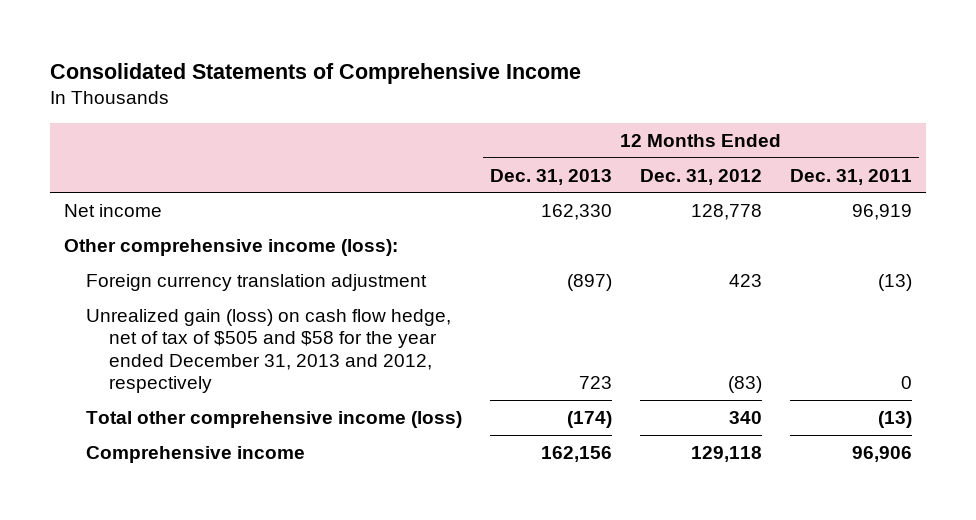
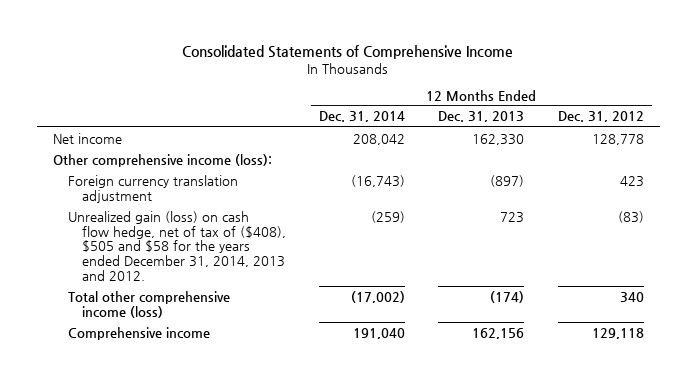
- | 12 Months Ended Dec. 31, 2013 | 12 Months Ended Dec. 31, 2012 | 12 Months Ended Dec. 31, 2011
+ | 12 Months Ended Dec. 31, 2014 | 12 Months Ended Dec. 31, 2013 | 12 Months Ended Dec. 31, 2012
- Unrealized gain (loss) on cash flow hedge, net of tax of $505 and $58 for the year ended December 31, 2013 and 2012, respectively | 723 | (83) | 0
+ Unrealized gain (loss) on cash flow hedge, net of tax of ($408), $505 and $58 for the years ended December 31, 2014, 2013 and 2012. | (259) | 723 | (83)

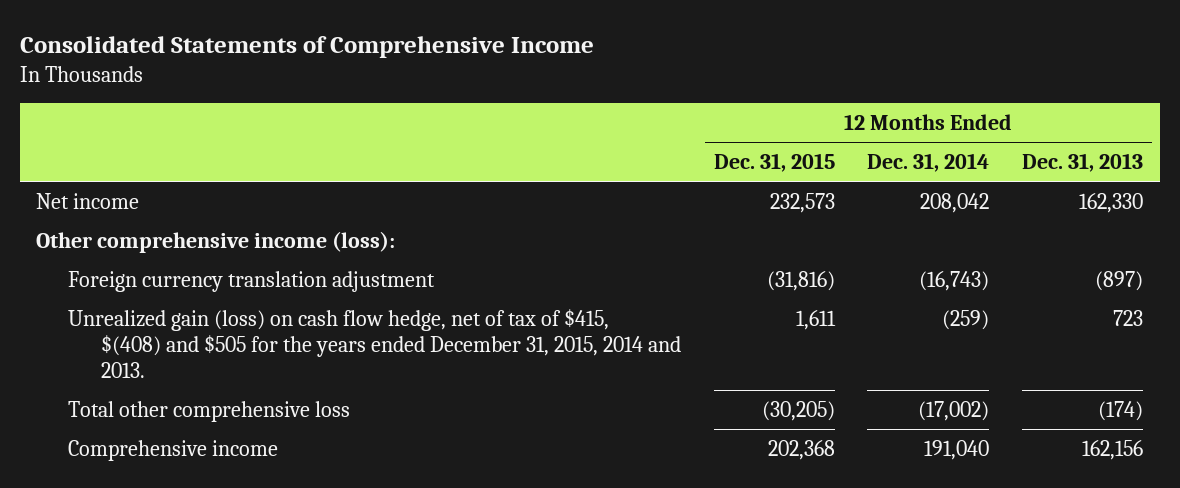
- | 12 Months Ended Dec. 31, 2014 | 12 Months Ended Dec. 31, 2013 | 12 Months Ended Dec. 31, 2012
+ | 12 Months Ended Dec. 31, 2015 | 12 Months Ended Dec. 31, 2014 | 12 Months Ended Dec. 31, 2013
- Unrealized gain (loss) on cash flow hedge, net of tax of ($408), $505 and $58 for the years ended December 31, 2014, 2013 and 2012. | (259) | 723 | (83)
- Total other comprehensive income (loss) | (17,002) | (174) | 340
+ Unrealized gain (loss) on cash flow hedge, net of tax of $415, $(408) and $505 for the years ended December 31, 2015, 2014 and 2013. | 1,611 | (259) | 723
+ Total other comprehensive loss | (30,205) | (17,002) | (174)

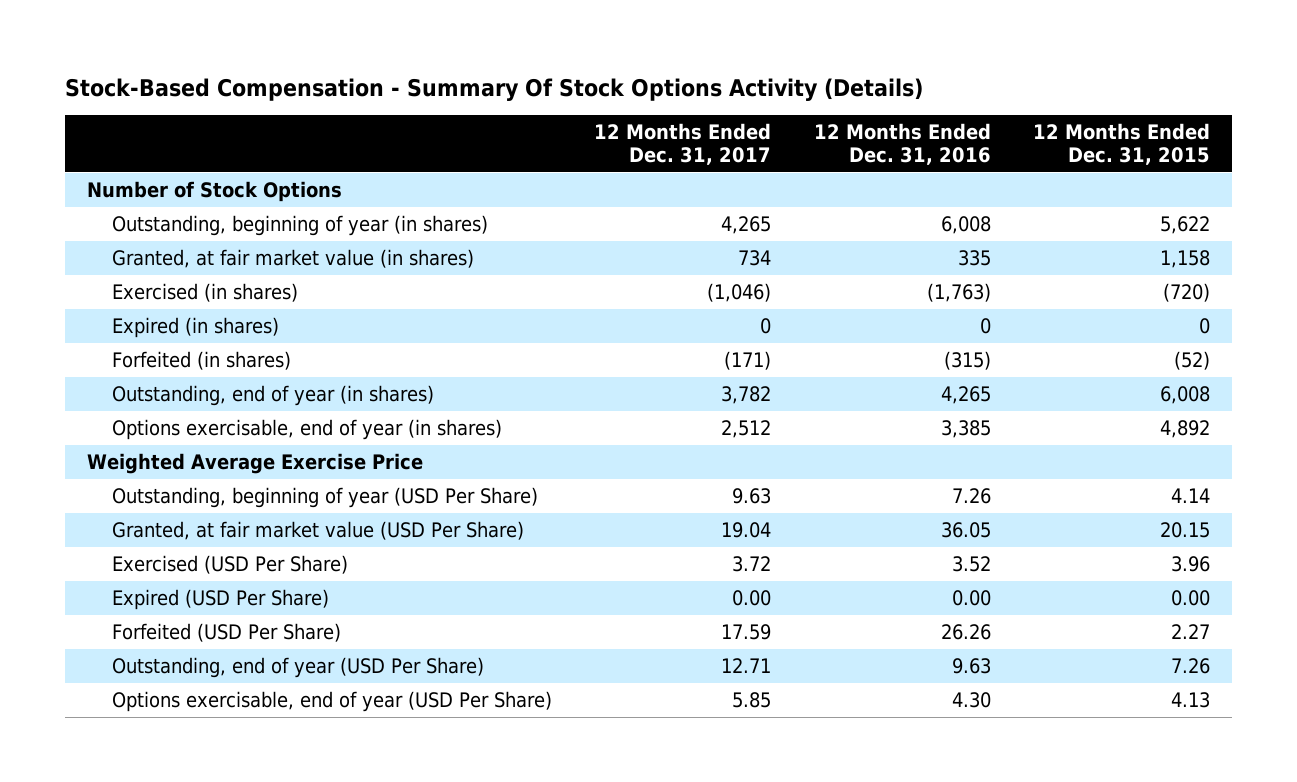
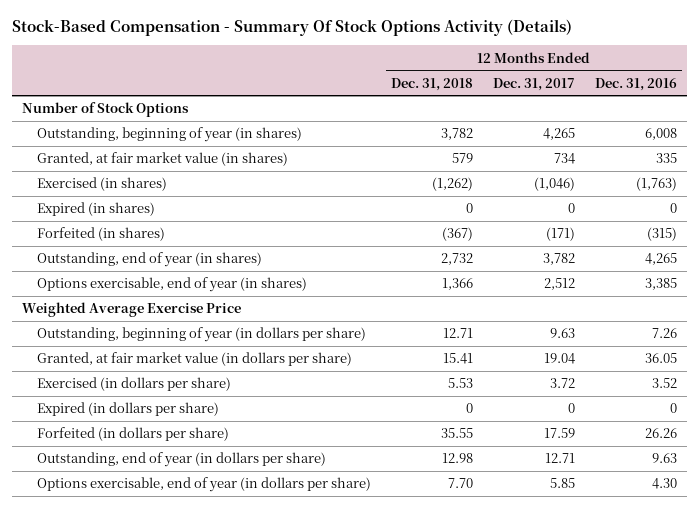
- | 12 Months Ended Dec. 31, 2017 | 12 Months Ended Dec. 31, 2016 | 12 Months Ended Dec. 31, 2015
+ | 12 Months Ended Dec. 31, 2018 | 12 Months Ended Dec. 31, 2017 | 12 Months Ended Dec. 31, 2016
- Outstanding, beginning of year (USD Per Share) | 9.63 | 7.26 | 4.14
- Granted, at fair market value (USD Per Share) | 19.04 | 36.05 | 20.15
- Exercised (USD Per Share) | 3.72 | 3.52 | 3.96
- Expired (USD Per Share) | 0.00 | 0.00 | 0.00
- Forfeited (USD Per Share) | 17.59 | 26.26 | 2.27
- Outstanding, end of year (USD Per Share) | 12.71 | 9.63 | 7.26
- Options exercisable, end of year (USD Per Share) | 5.85 | 4.30 | 4.13
+ Outstanding, beginning of year (in dollars per share) | 12.71 | 9.63 | 7.26
+ Granted, at fair market value (in dollars per share) | 15.41 | 19.04 | 36.05
+ Exercised (in dollars per share) | 5.53 | 3.72 | 3.52
+ Expired (in dollars per share) | 0 | 0 | 0
+ Forfeited (in dollars per share) | 35.55 | 17.59 | 26.26
+ Outstanding, end of year (in dollars per share) | 12.98 | 12.71 | 9.63
+ Options exercisable, end of year (in dollars per share) | 7.70 | 5.85 | 4.30

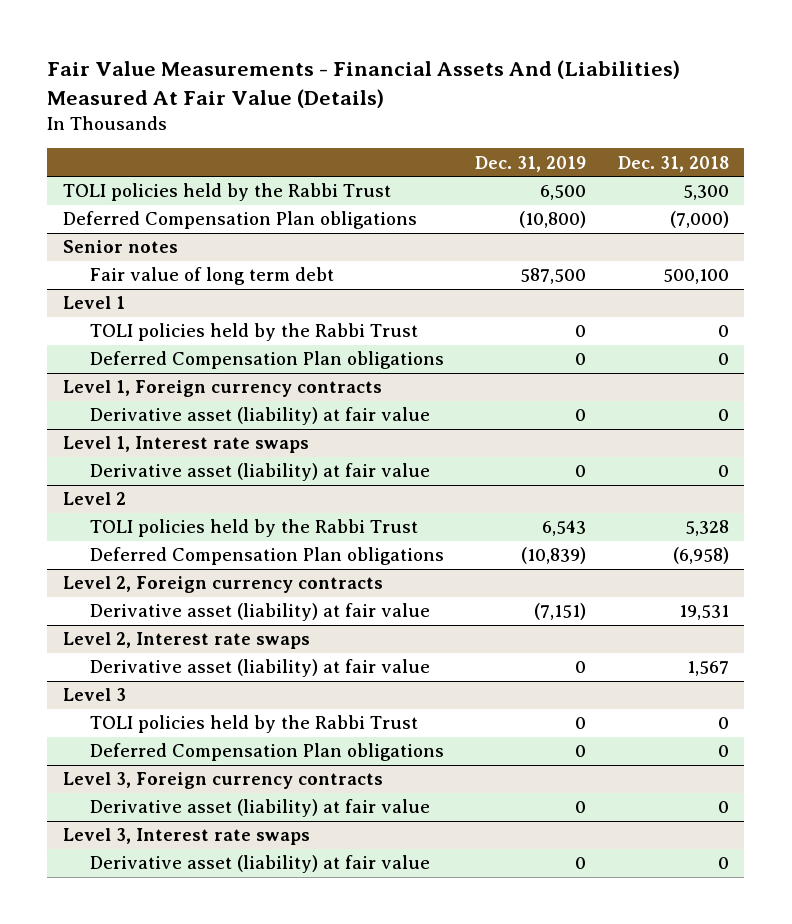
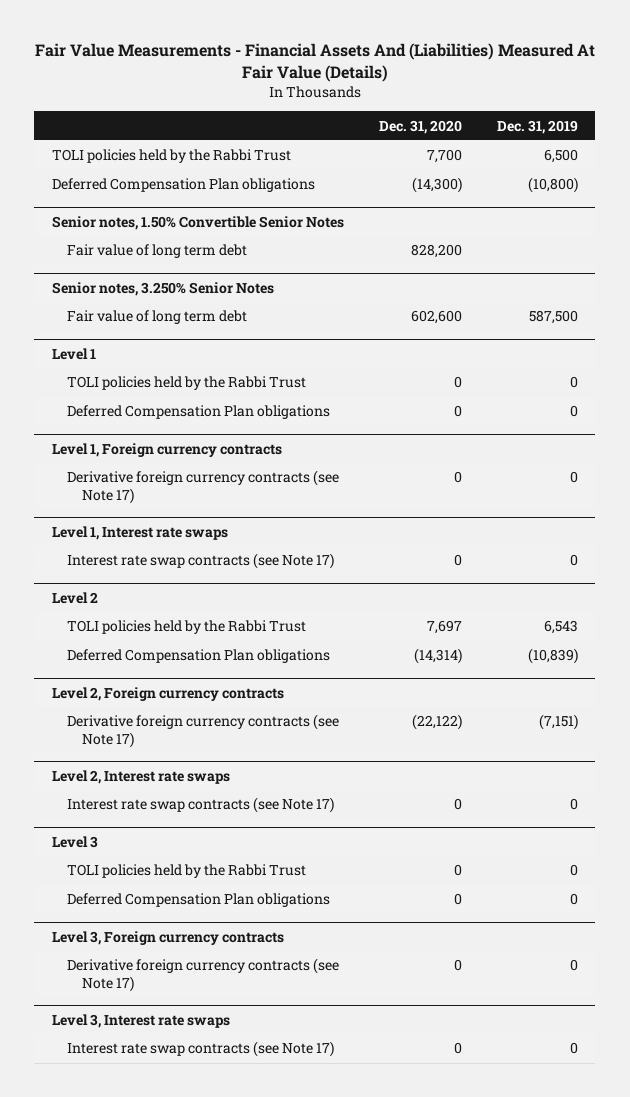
- | Dec. 31, 2019 | Dec. 31, 2018
+ | Dec. 31, 2020 | Dec. 31, 2019
- Senior notes
+ Senior notes, 1.50% Convertible Senior Notes
+ Fair value of long term debt | 828,200 |
+ Senior notes, 3.250% Senior Notes
@ Level 1, Foreign currency contracts
- Derivative asset (liability) at fair value | 0 | 0
+ Derivative foreign currency contracts (see Note 17) | 0 | 0
@ Level 1, Interest rate swaps
- Derivative asset (liability) at fair value | 0 | 0
+ Interest rate swap contracts (see Note 17) | 0 | 0
@ Level 2, Foreign currency contracts
- Derivative asset (liability) at fair value | (7,151) | 19,531
+ Derivative foreign currency contracts (see Note 17) | (22,122) | (7,151)
@ Level 2, Interest rate swaps
- Derivative asset (liability) at fair value | 0 | 1,567
+ Interest rate swap contracts (see Note 17) | 0 | 0
@ Level 3, Foreign currency contracts
- Derivative asset (liability) at fair value | 0 | 0
+ Derivative foreign currency contracts (see Note 17) | 0 | 0
@ Level 3, Interest rate swaps
- Derivative asset (liability) at fair value | 0 | 0
+ Interest rate swap contracts (see Note 17) | 0 | 0

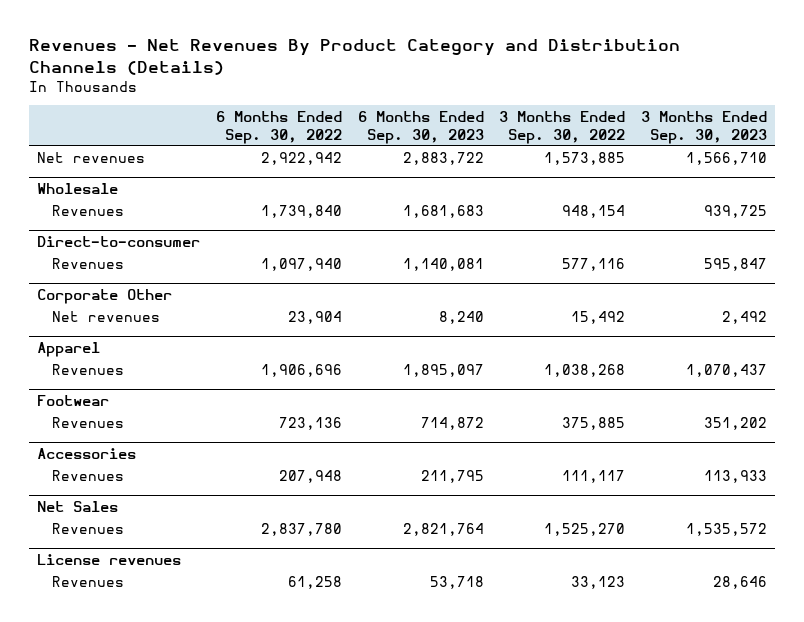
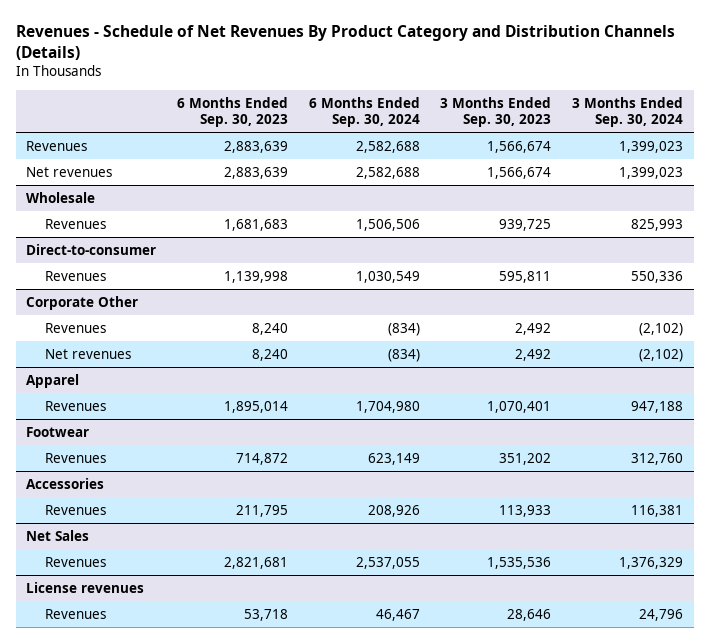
- Revenues - Net Revenues By Product Category and Distribution Channels (Details)
+ Revenues - Schedule of Net Revenues By Product Category and Distribution Channels (Details)
- | 6 Months Ended Sep. 30, 2022 | 6 Months Ended Sep. 30, 2023 | 3 Months Ended Sep. 30, 2022 | 3 Months Ended Sep. 30, 2023
+ | 6 Months Ended Sep. 30, 2023 | 6 Months Ended Sep. 30, 2024 | 3 Months Ended Sep. 30, 2023 | 3 Months Ended Sep. 30, 2024
- Net revenues | 2,922,942 | 2,883,722 | 1,573,885 | 1,566,710
+ Revenues | 2,883,639 | 2,582,688 | 1,566,674 | 1,399,023
+ Net revenues | 2,883,639 | 2,582,688 | 1,566,674 | 1,399,023
@ Direct-to-consumer
- Revenues | 1,097,940 | 1,140,081 | 577,116 | 595,847
+ Revenues | 1,139,998 | 1,030,549 | 595,811 | 550,336
@ Corporate Other
+ Revenues | 8,240 | (834) | 2,492 | (2,102)
@ Apparel
- Revenues | 1,906,696 | 1,895,097 | 1,038,268 | 1,070,437
+ Revenues | 1,895,014 | 1,704,980 | 1,070,401 | 947,188
@ Net Sales
- Revenues | 2,837,780 | 2,821,764 | 1,525,270 | 1,535,572
+ Revenues | 2,821,681 | 2,537,055 | 1,535,536 | 1,376,329

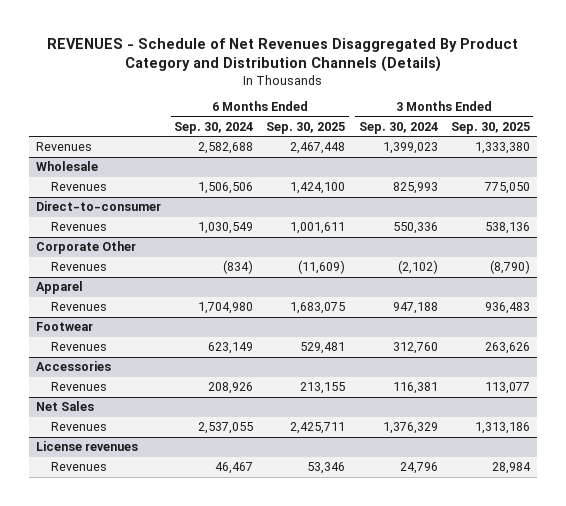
- Revenues - Schedule of Net Revenues By Product Category and Distribution Channels (Details)
+ REVENUES - Schedule of Net Revenues Disaggregated By Product Category and Distribution Channels (Details)
- | 6 Months Ended Sep. 30, 2023 | 6 Months Ended Sep. 30, 2024 | 3 Months Ended Sep. 30, 2023 | 3 Months Ended Sep. 30, 2024
+ | 6 Months Ended Sep. 30, 2024 | 6 Months Ended Sep. 30, 2025 | 3 Months Ended Sep. 30, 2024 | 3 Months Ended Sep. 30, 2025
- Net revenues | 2,883,639 | 2,582,688 | 1,566,674 | 1,399,023
@ Corporate Other
- Net revenues | 8,240 | (834) | 2,492 | (2,102)

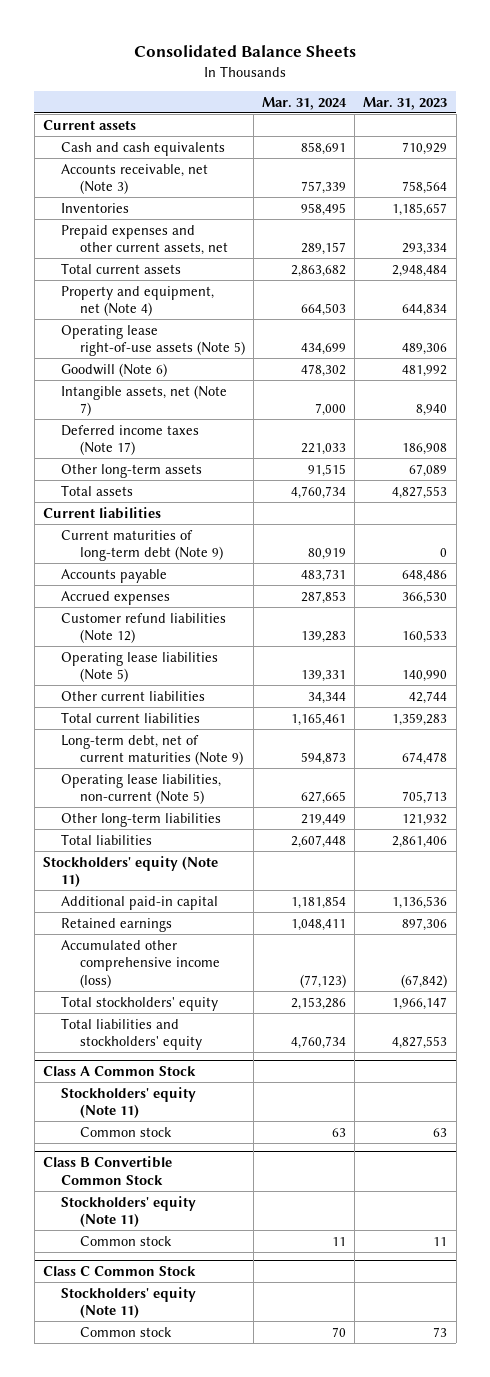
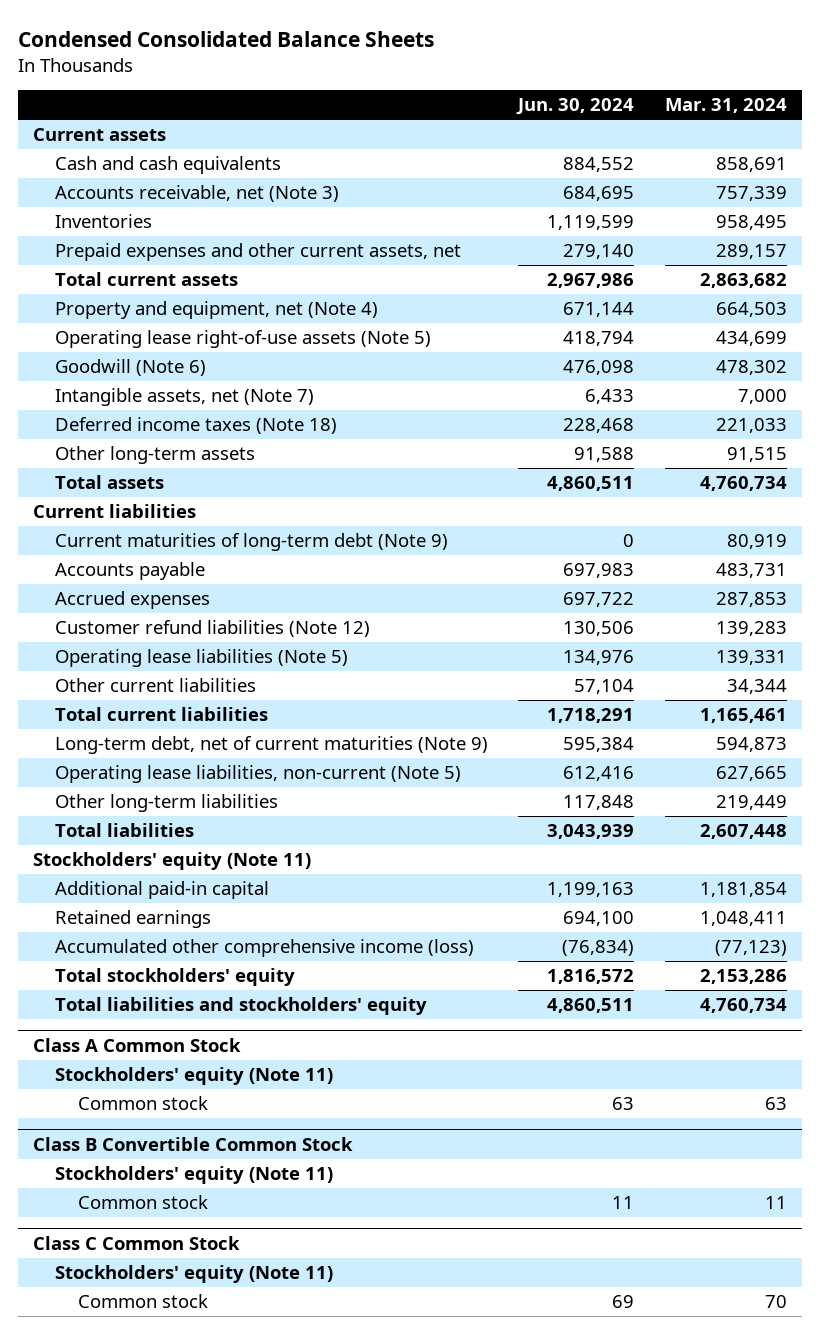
- Consolidated Balance Sheets
+ Condensed Consolidated Balance Sheets
- | Mar. 31, 2024 | Mar. 31, 2023
+ | Jun. 30, 2024 | Mar. 31, 2024
- Deferred income taxes (Note 17) | 221,033 | 186,908
+ Deferred income taxes (Note 18) | 228,468 | 221,033

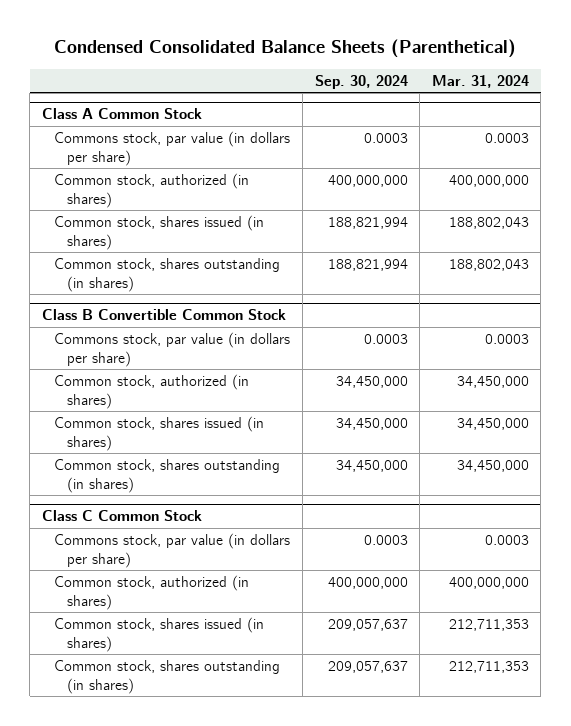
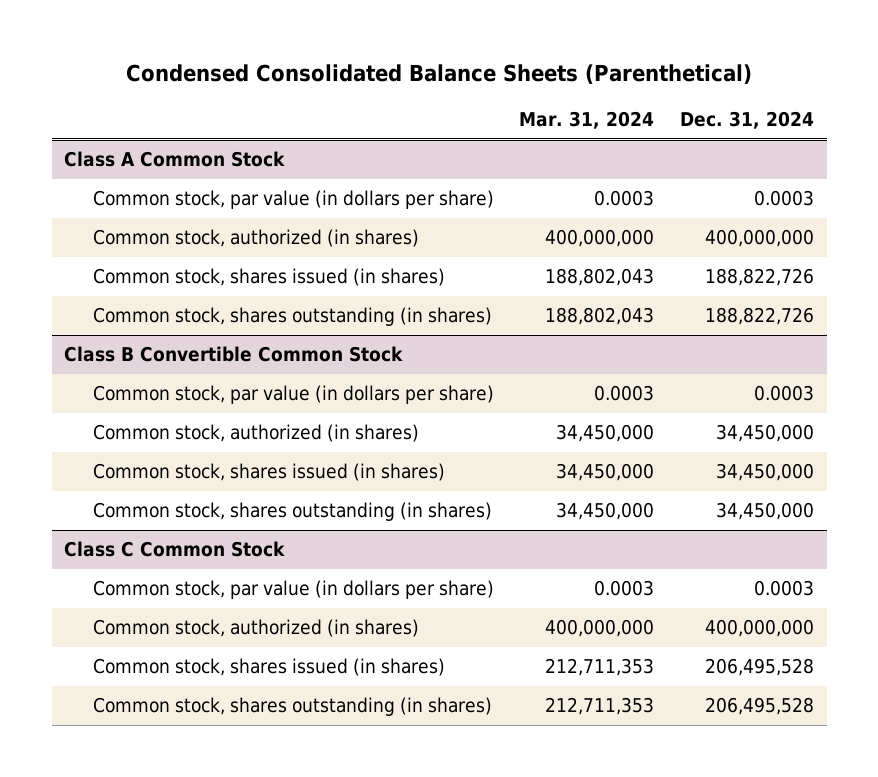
- | Sep. 30, 2024 | Mar. 31, 2024
+ | Mar. 31, 2024 | Dec. 31, 2024
@ Class A Common Stock
- Commons stock, par value (in dollars per share) | 0.0003 | 0.0003
+ Common stock, par value (in dollars per share) | 0.0003 | 0.0003
@ Class B Convertible Common Stock
- Commons stock, par value (in dollars per share) | 0.0003 | 0.0003
+ Common stock, par value (in dollars per share) | 0.0003 | 0.0003
@ Class C Common Stock
- Commons stock, par value (in dollars per share) | 0.0003 | 0.0003
+ Common stock, par value (in dollars per share) | 0.0003 | 0.0003

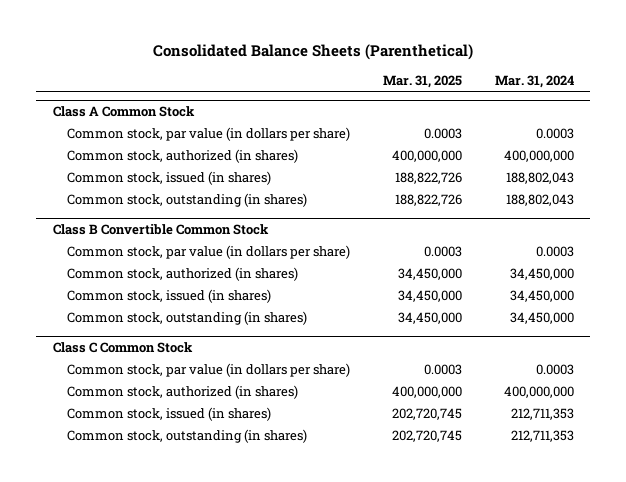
- Condensed Consolidated Balance Sheets (Parenthetical)
+ Consolidated Balance Sheets (Parenthetical)
- | Mar. 31, 2024 | Dec. 31, 2024
+ | Mar. 31, 2025 | Mar. 31, 2024
@ Class A Common Stock
- Common stock, shares issued (in shares) | 188,802,043 | 188,822,726
- Common stock, shares outstanding (in shares) | 188,802,043 | 188,822,726
+ Common stock, issued (in shares) | 188,822,726 | 188,802,043
+ Common stock, outstanding (in shares) | 188,822,726 | 188,802,043
@ Class B Convertible Common Stock
- Common stock, shares issued (in shares) | 34,450,000 | 34,450,000
- Common stock, shares outstanding (in shares) | 34,450,000 | 34,450,000
+ Common stock, issued (in shares) | 34,450,000 | 34,450,000
+ Common stock, outstanding (in shares) | 34,450,000 | 34,450,000
@ Class C Common Stock
- Common stock, shares issued (in shares) | 212,711,353 | 206,495,528
- Common stock, shares outstanding (in shares) | 212,711,353 | 206,495,528
+ Common stock, issued (in shares) | 202,720,745 | 212,711,353
+ Common stock, outstanding (in shares) | 202,720,745 | 212,711,353

